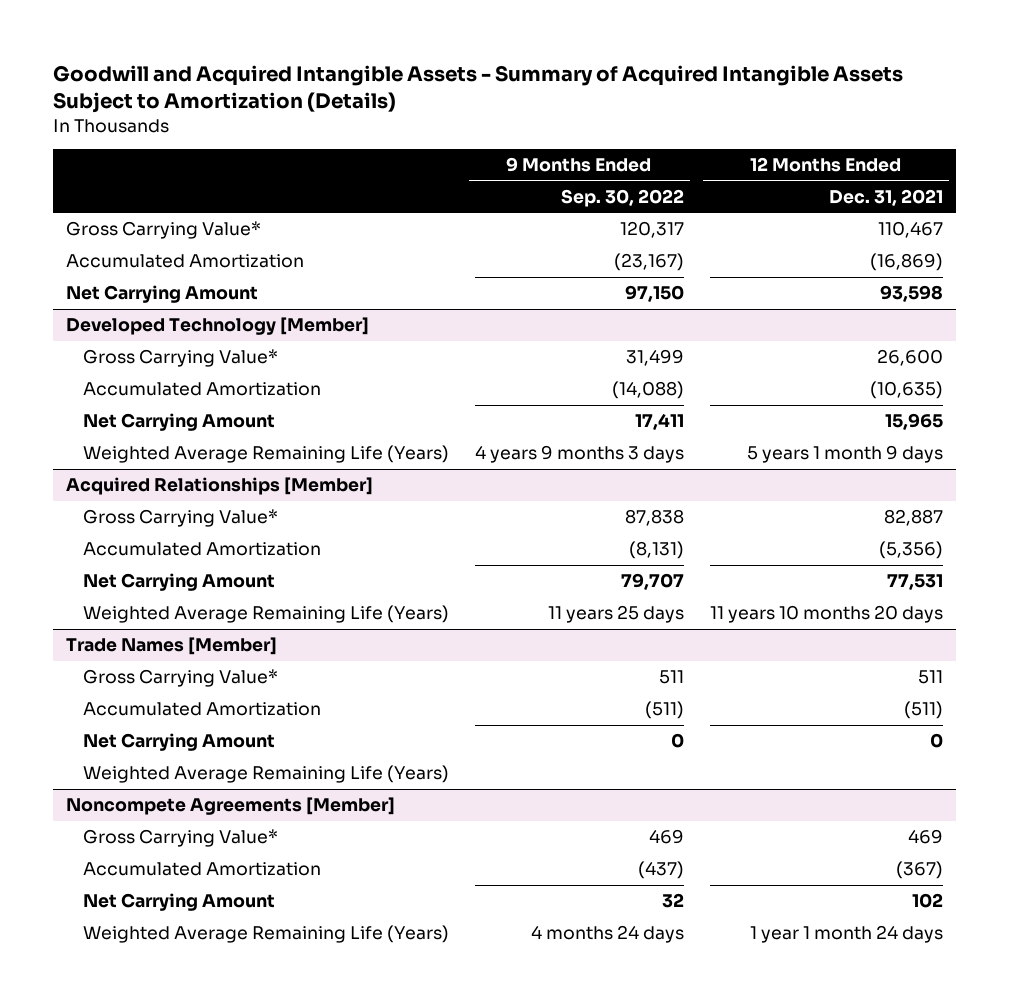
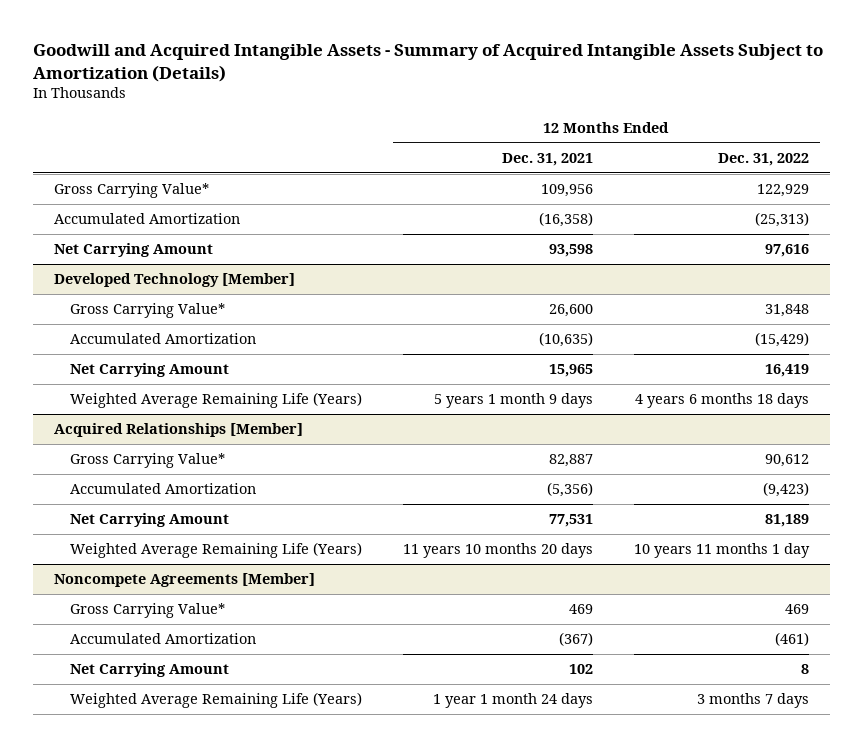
- | 9 Months Ended Sep. 30, 2022 | 12 Months Ended Dec. 31, 2021
+ | 12 Months Ended Dec. 31, 2021 | 12 Months Ended Dec. 31, 2022
- Gross Carrying Value* | 120,317 | 110,467
- Accumulated Amortization | (23,167) | (16,869)
+ Gross Carrying Value* | 109,956 | 122,929
+ Accumulated Amortization | (16,358) | (25,313)
- Trade Names [Member]
- Gross Carrying Value* | 511 | 511
- Accumulated Amortization | (511) | (511)
- Net Carrying Amount | 0 | 0
- Weighted Average Remaining Life (Years)

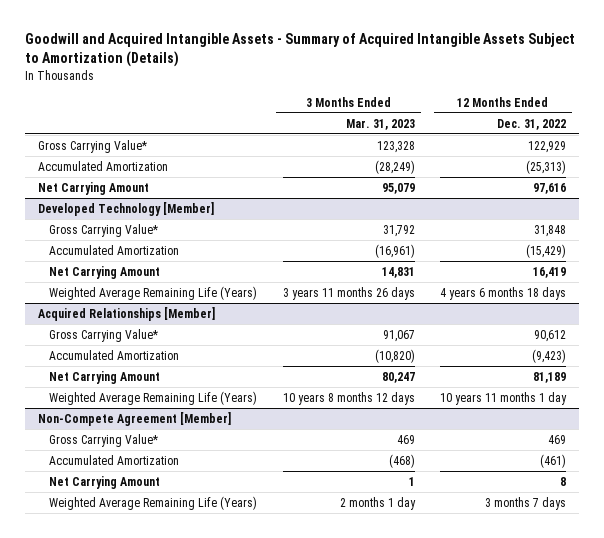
- | 12 Months Ended Dec. 31, 2021 | 12 Months Ended Dec. 31, 2022
+ | 3 Months Ended Mar. 31, 2023 | 12 Months Ended Dec. 31, 2022
- Noncompete Agreements [Member]
+ Non-Compete Agreement [Member]

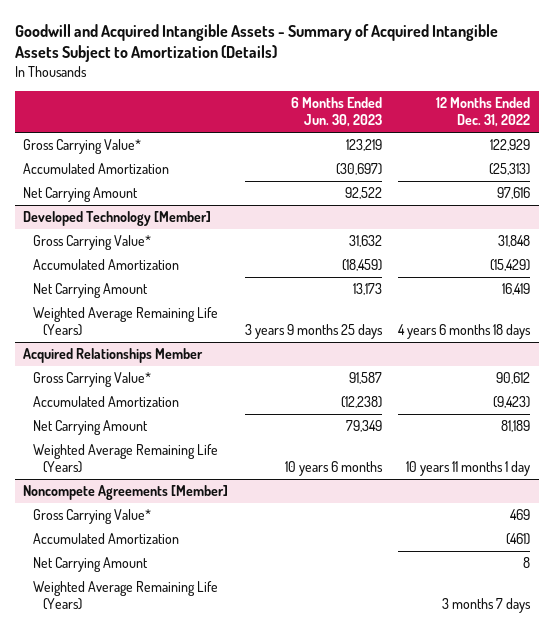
- | 3 Months Ended Mar. 31, 2023 | 12 Months Ended Dec. 31, 2022
+ | 6 Months Ended Jun. 30, 2023 | 12 Months Ended Dec. 31, 2022
- Acquired Relationships [Member]
+ Acquired Relationships Member
- Non-Compete Agreement [Member]
+ Noncompete Agreements [Member]

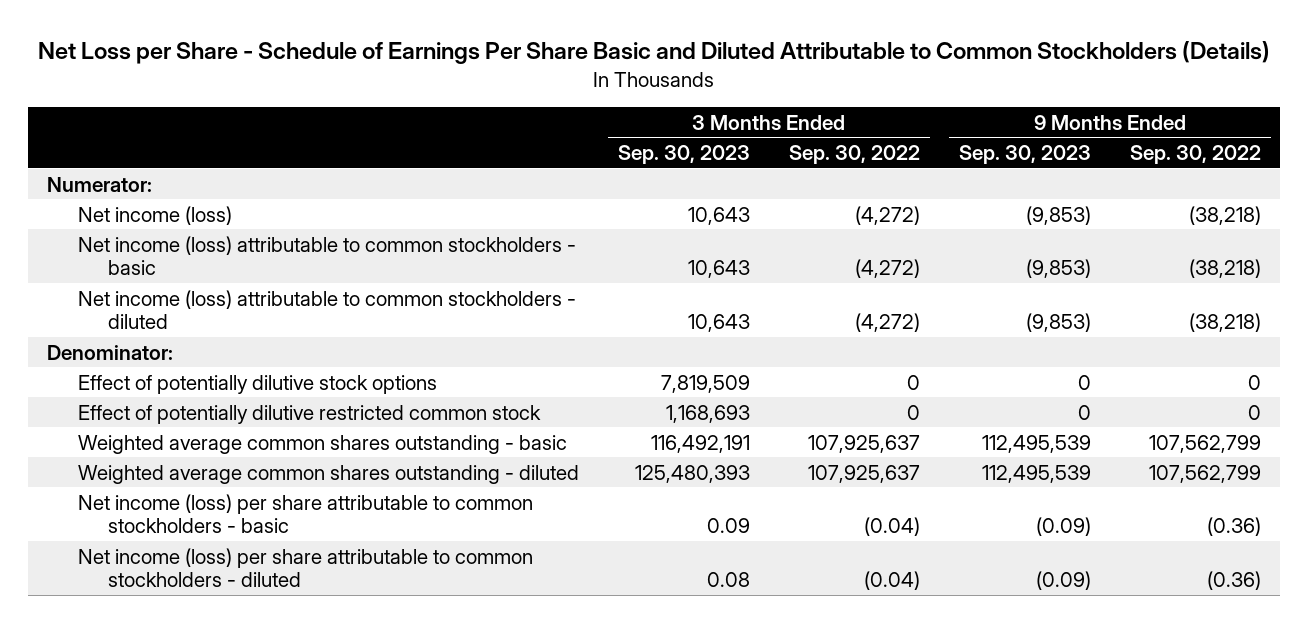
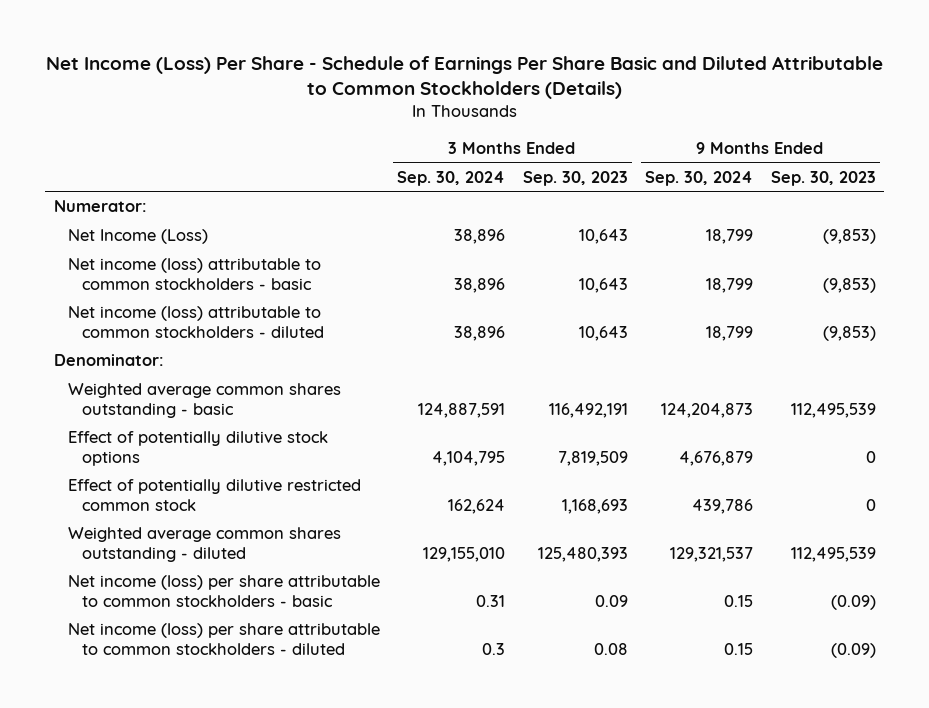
- Net Loss per Share - Schedule of Earnings Per Share Basic and Diluted Attributable to Common Stockholders (Details)
+ Net Income (Loss) Per Share - Schedule of Earnings Per Share Basic and Diluted Attributable to Common Stockholders (Details)
- | 3 Months Ended Sep. 30, 2023 | 3 Months Ended Sep. 30, 2022 | 9 Months Ended Sep. 30, 2023 | 9 Months Ended Sep. 30, 2022
+ | 3 Months Ended Sep. 30, 2024 | 3 Months Ended Sep. 30, 2023 | 9 Months Ended Sep. 30, 2024 | 9 Months Ended Sep. 30, 2023
- Net income (loss) | 10,643 | (4,272) | (9,853) | (38,218)
+ Net Income (Loss) | 38,896 | 10,643 | 18,799 | (9,853)
moved up: Weighted average common shares outstanding - basic | 124,887,591 | 116,492,191 | 124,204,873 | 112,495,539

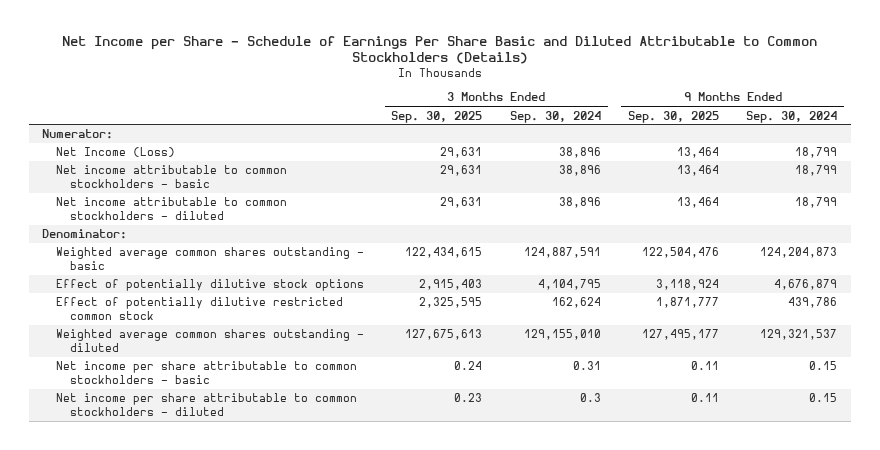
- Net Income (Loss) Per Share - Schedule of Earnings Per Share Basic and Diluted Attributable to Common Stockholders (Details)
+ Net Income per Share - Schedule of Earnings Per Share Basic and Diluted Attributable to Common Stockholders (Details)
- | 3 Months Ended Sep. 30, 2024 | 3 Months Ended Sep. 30, 2023 | 9 Months Ended Sep. 30, 2024 | 9 Months Ended Sep. 30, 2023
+ | 3 Months Ended Sep. 30, 2025 | 3 Months Ended Sep. 30, 2024 | 9 Months Ended Sep. 30, 2025 | 9 Months Ended Sep. 30, 2024
- Net income (loss) attributable to common stockholders - basic | 38,896 | 10,643 | 18,799 | (9,853)
- Net income (loss) attributable to common stockholders - diluted | 38,896 | 10,643 | 18,799 | (9,853)
+ Net income attributable to common stockholders - basic | 29,631 | 38,896 | 13,464 | 18,799
+ Net income attributable to common stockholders - diluted | 29,631 | 38,896 | 13,464 | 18,799
- Net income (loss) per share attributable to common stockholders - basic | 0.31 | 0.09 | 0.15 | (0.09)
- Net income (loss) per share attributable to common stockholders - diluted | 0.3 | 0.08 | 0.15 | (0.09)
+ Net income per share attributable to common stockholders - basic | 0.24 | 0.31 | 0.11 | 0.15
+ Net income per share attributable to common stockholders - diluted | 0.23 | 0.3 | 0.11 | 0.15

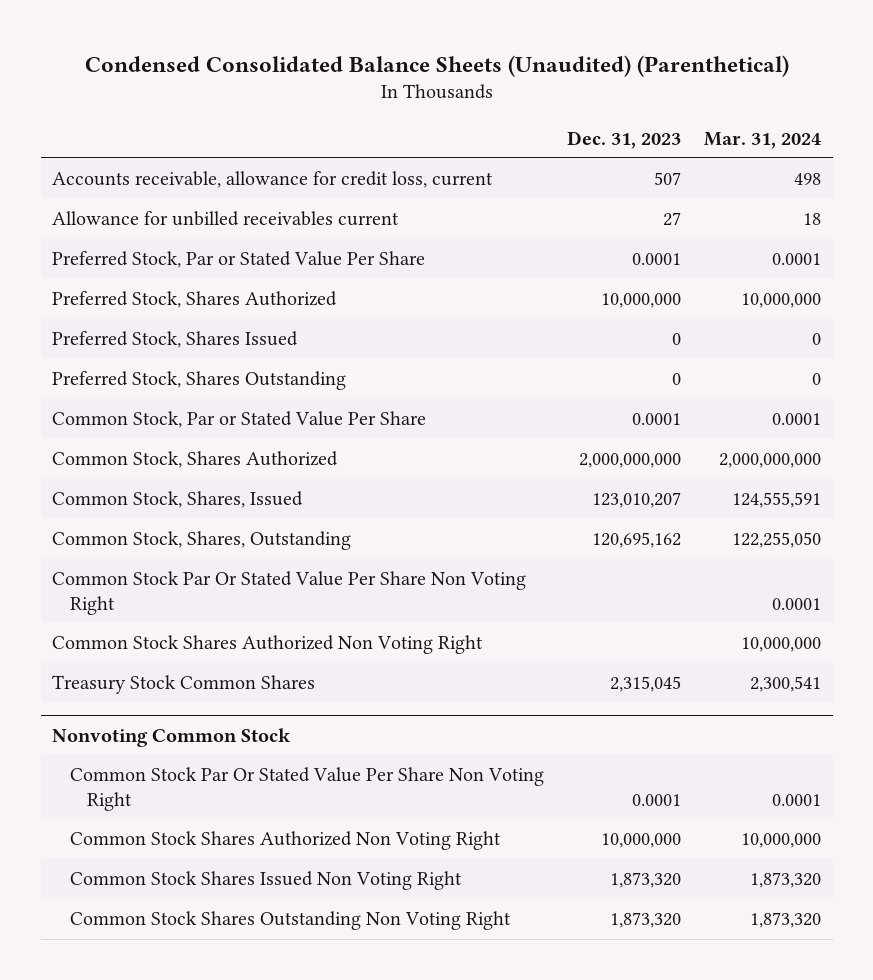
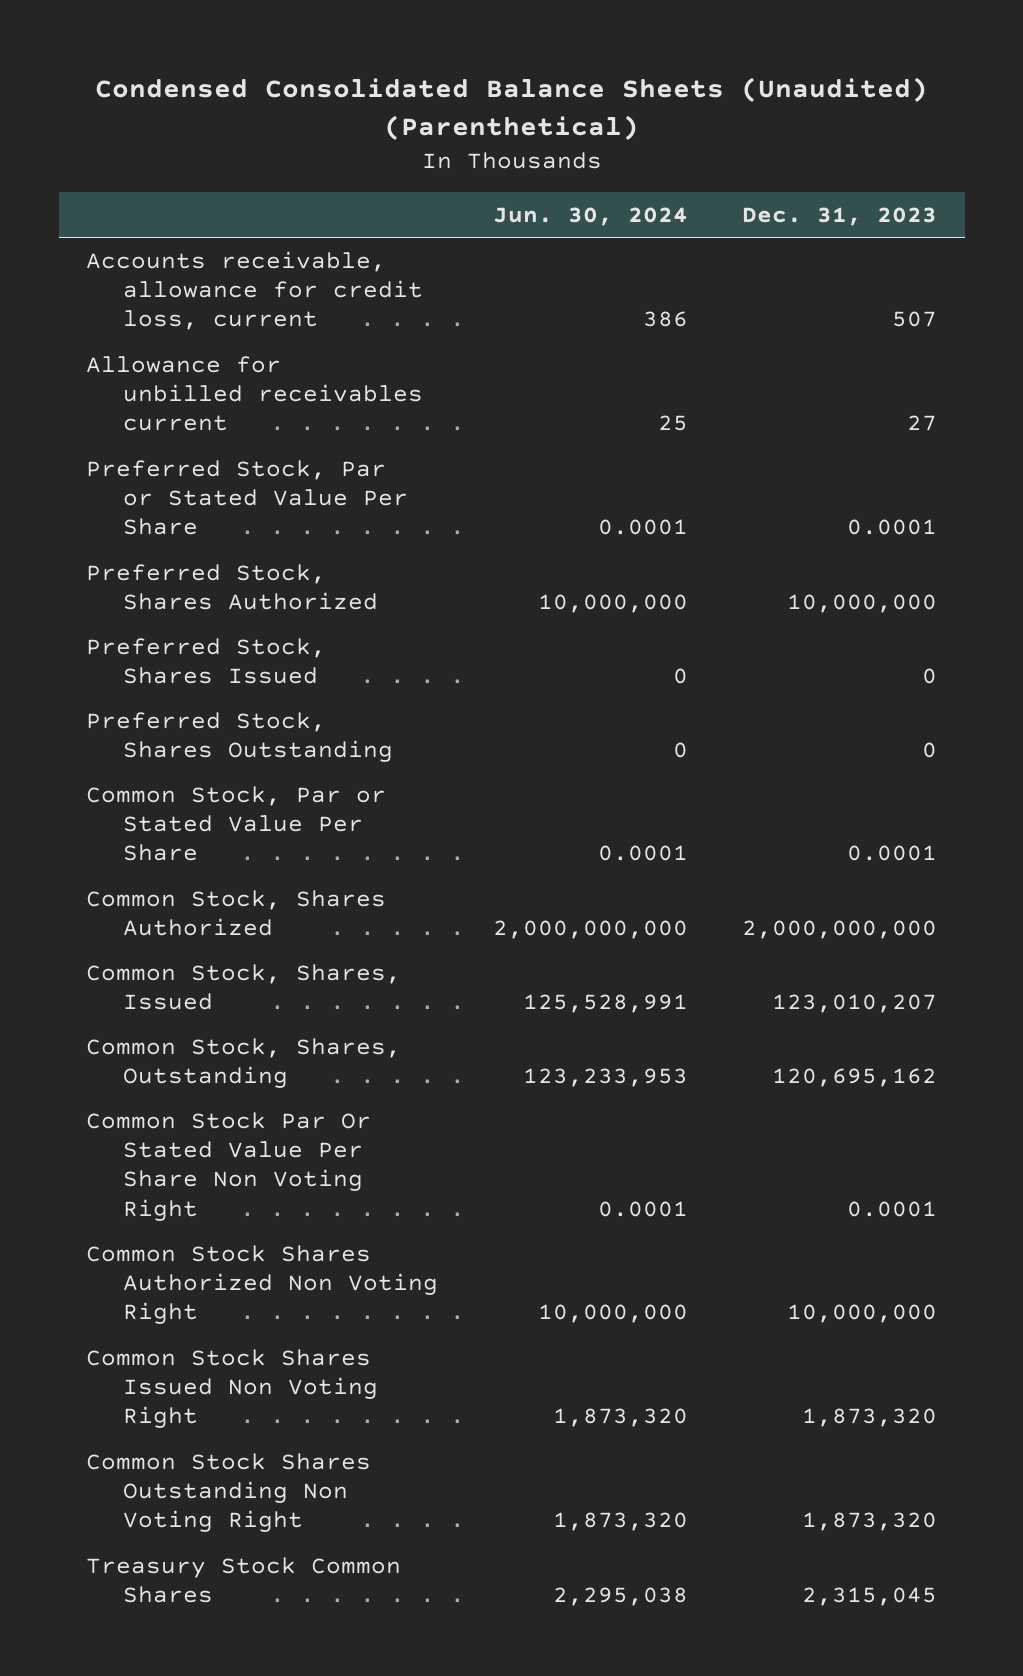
- | Dec. 31, 2023 | Mar. 31, 2024
+ | Jun. 30, 2024 | Dec. 31, 2023
- Common Stock Par Or Stated Value Per Share Non Voting Right | | 0.0001
- Common Stock Shares Authorized Non Voting Right | | 10,000,000
- Nonvoting Common Stock
moved down: Treasury Stock Common Shares | 2,295,038 | 2,315,045

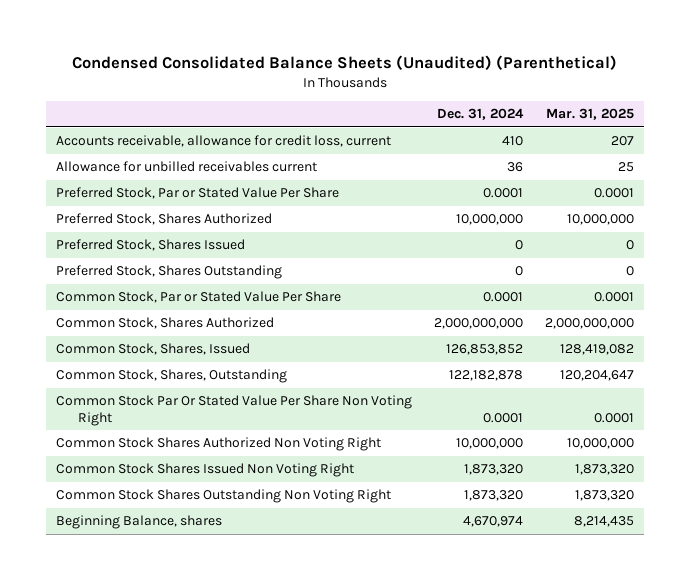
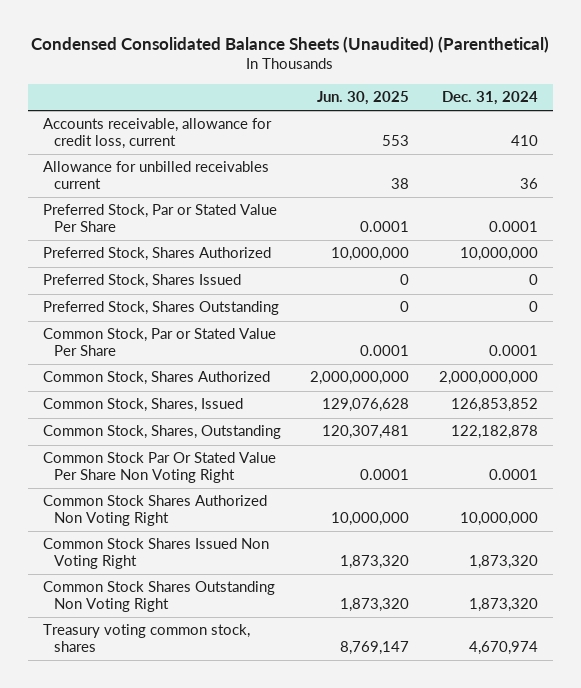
- | Dec. 31, 2024 | Mar. 31, 2025
+ | Jun. 30, 2025 | Dec. 31, 2024
- Beginning Balance, shares | 4,670,974 | 8,214,435
+ Treasury voting common stock, shares | 8,769,147 | 4,670,974

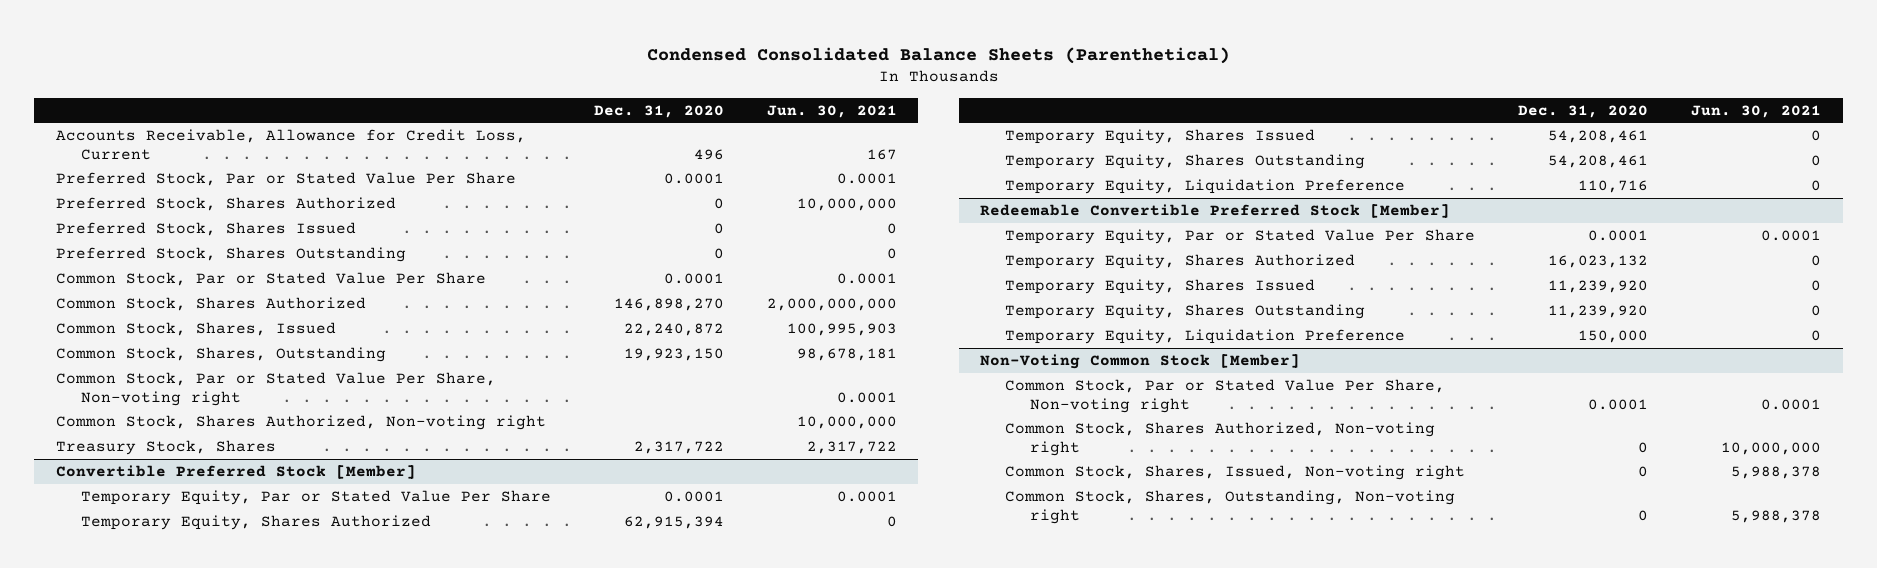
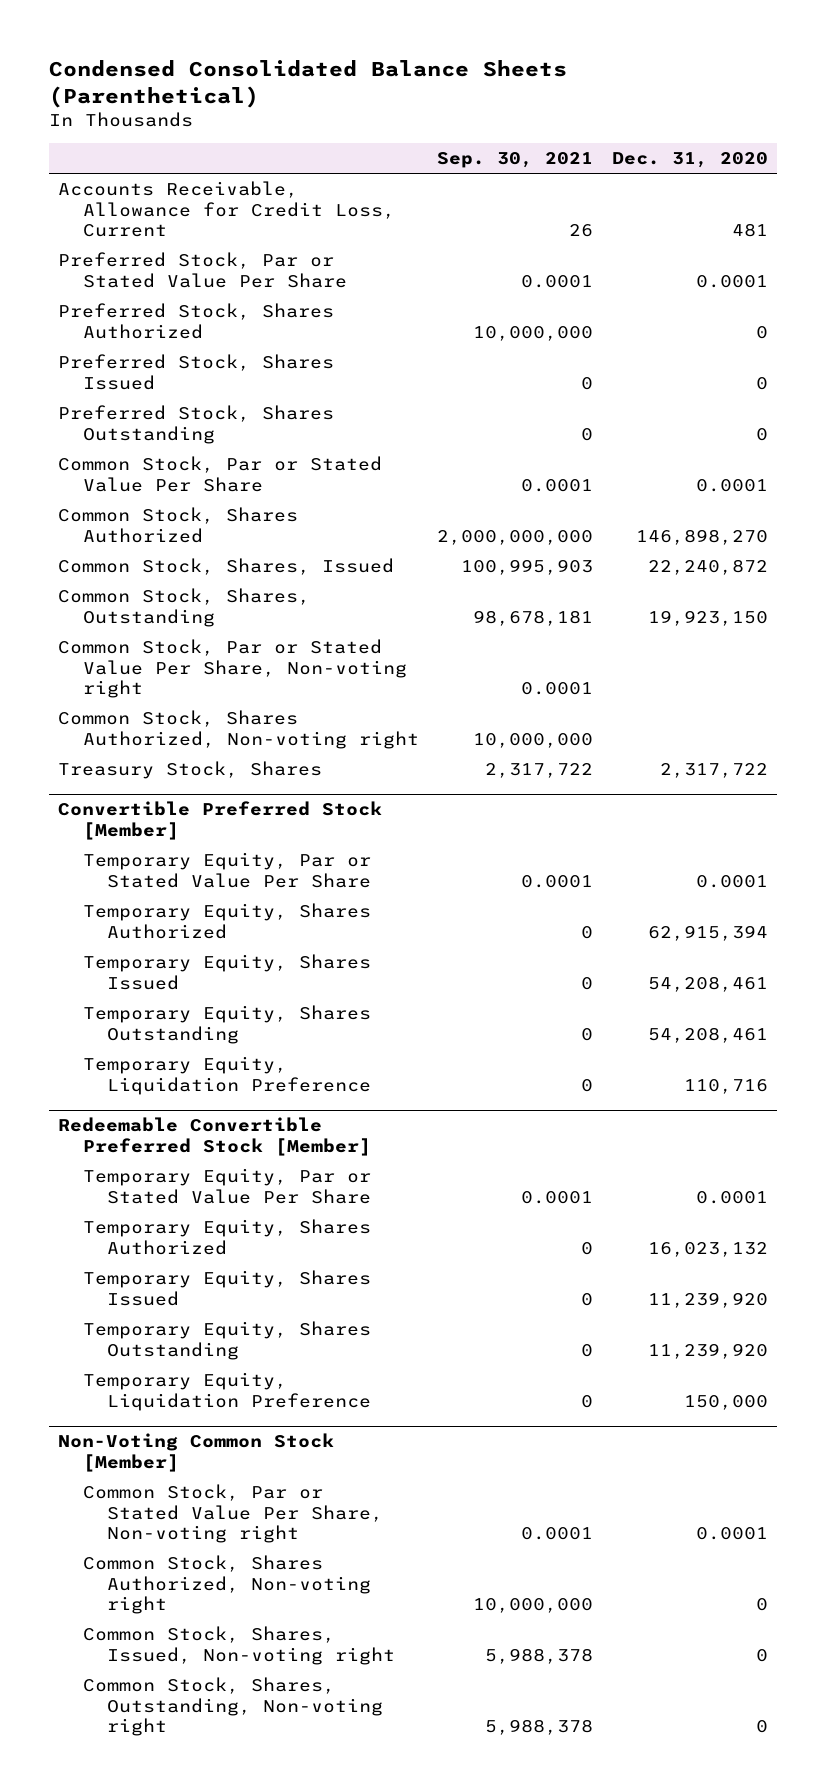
- | Dec. 31, 2020 | Jun. 30, 2021
+ | Sep. 30, 2021 | Dec. 31, 2020
- Accounts Receivable, Allowance for Credit Loss, Current | 496 | 167
+ Accounts Receivable, Allowance for Credit Loss, Current | 26 | 481

